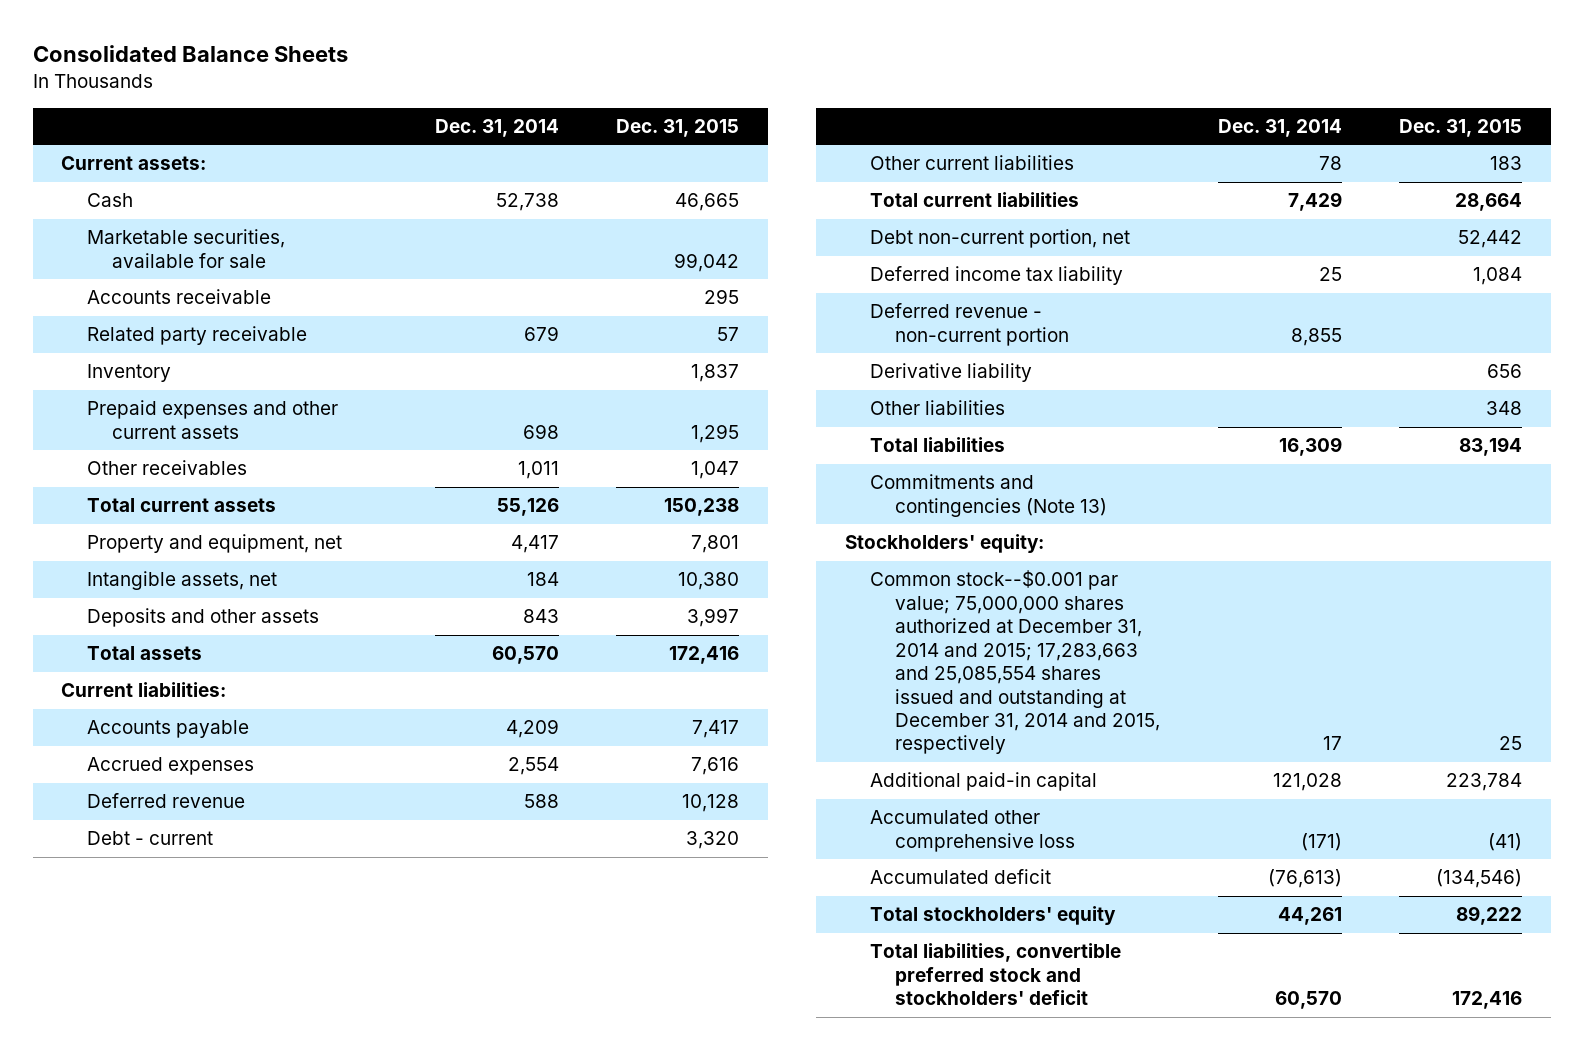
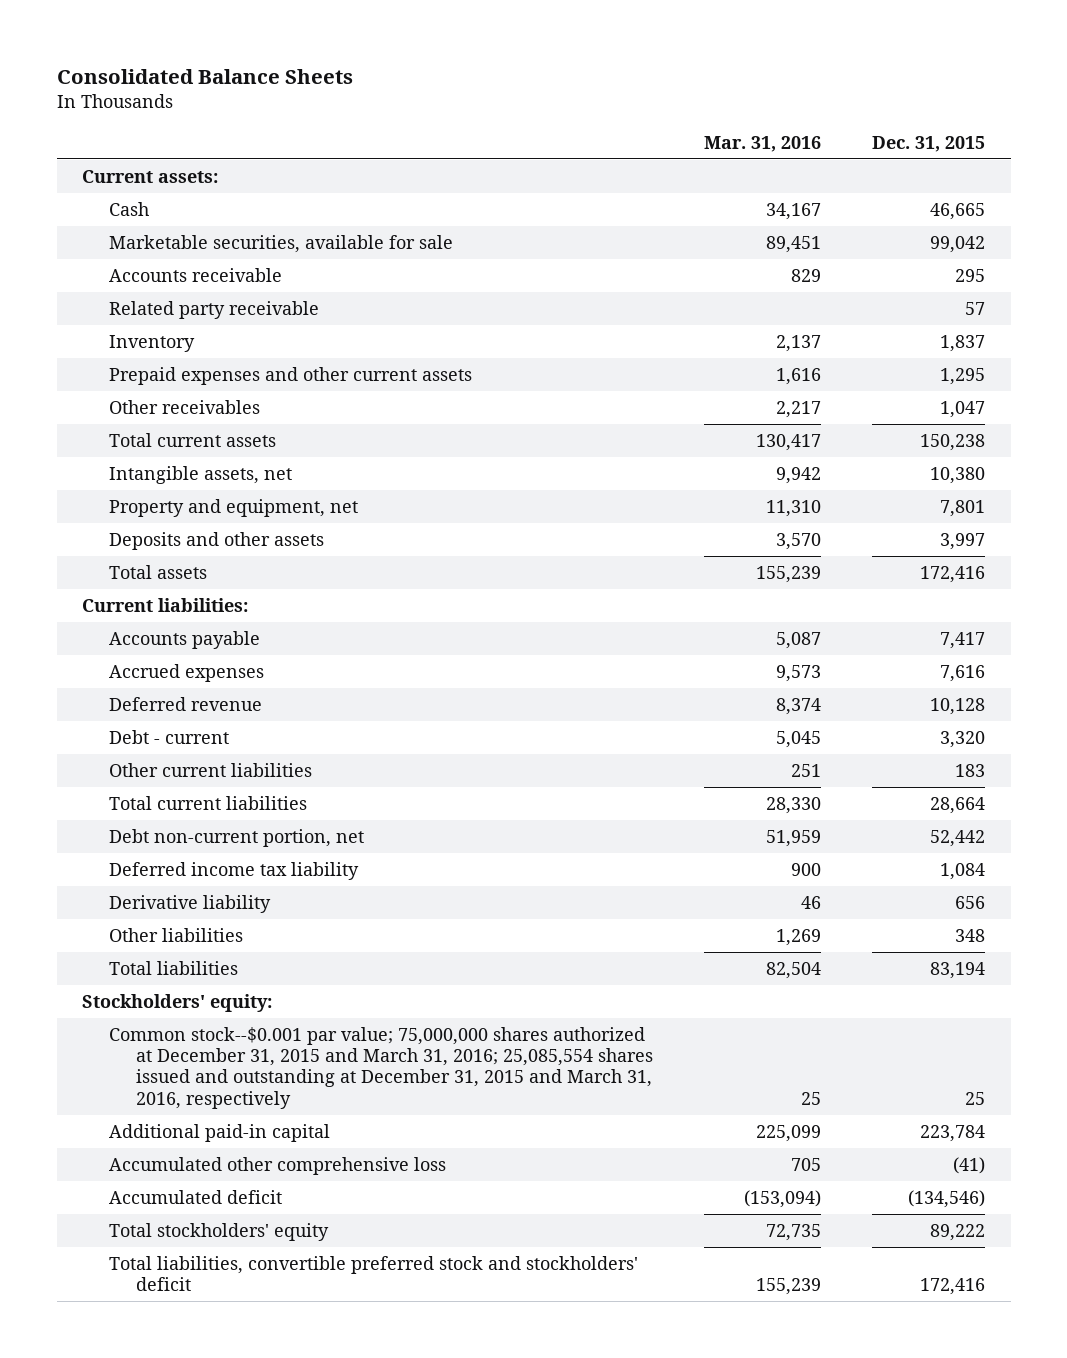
- | Dec. 31, 2014 | Dec. 31, 2015
+ | Mar. 31, 2016 | Dec. 31, 2015
moved down: Property and equipment, net | 11,310 | 7,801
- Deferred revenue - non-current portion | 8,855 |
- Commitments and contingencies (Note 13)
- Common stock--$0.001 par value; 75,000,000 shares authorized at December 31, 2014 and 2015; 17,283,663 and 25,085,554 shares issued and outstanding at December 31, 2014 and 2015, respectively | 17 | 25
+ Common stock--$0.001 par value; 75,000,000 shares authorized at December 31, 2015 and March 31, 2016; 25,085,554 shares issued and outstanding at December 31, 2015 and March 31, 2016, respectively | 25 | 25

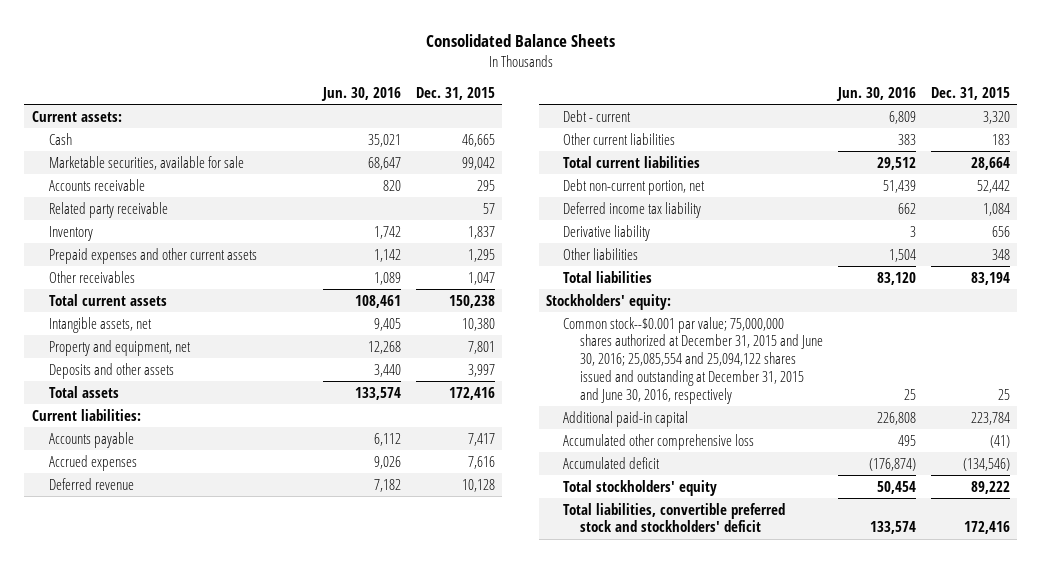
- | Mar. 31, 2016 | Dec. 31, 2015
+ | Jun. 30, 2016 | Dec. 31, 2015
- Common stock--$0.001 par value; 75,000,000 shares authorized at December 31, 2015 and March 31, 2016; 25,085,554 shares issued and outstanding at December 31, 2015 and March 31, 2016, respectively | 25 | 25
+ Common stock--$0.001 par value; 75,000,000 shares authorized at December 31, 2015 and June 30, 2016; 25,085,554 and 25,094,122 shares issued and outstanding at December 31, 2015 and June 30, 2016, respectively | 25 | 25

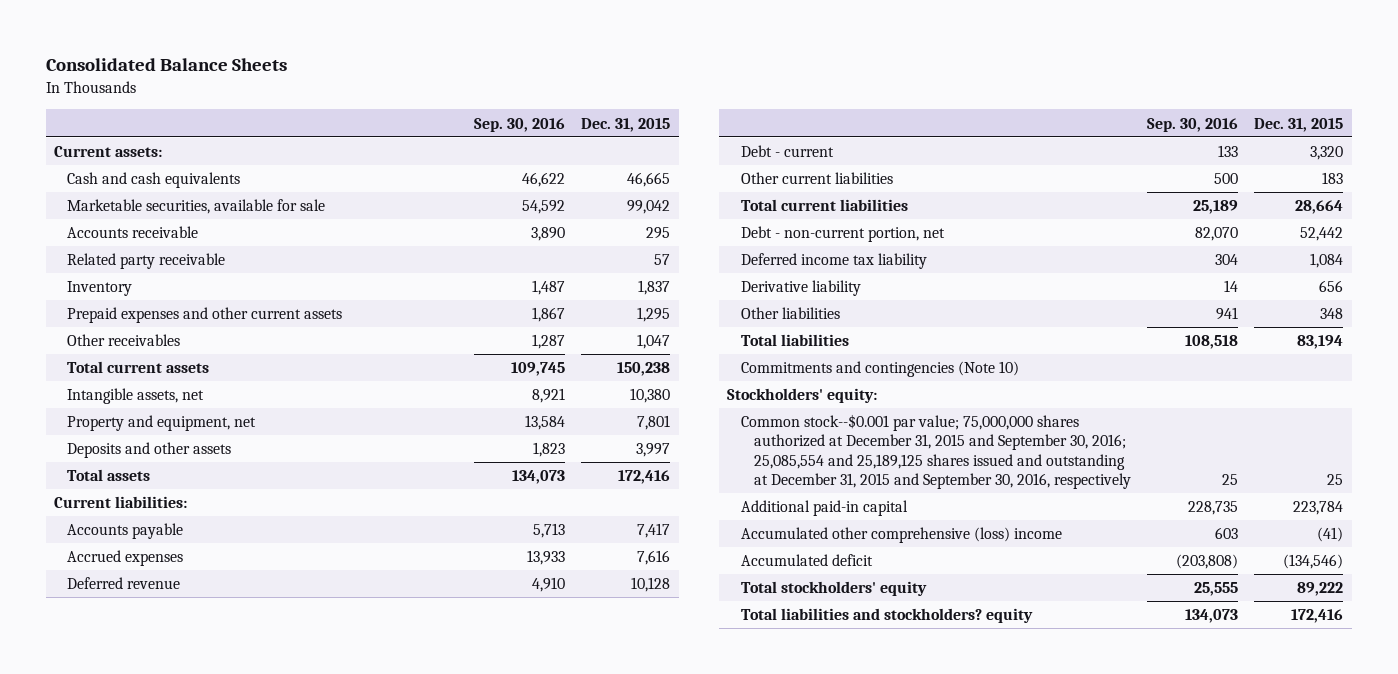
- | Jun. 30, 2016 | Dec. 31, 2015
+ | Sep. 30, 2016 | Dec. 31, 2015
- Cash | 35,021 | 46,665
+ Cash and cash equivalents | 46,622 | 46,665
- Debt non-current portion, net | 51,439 | 52,442
+ Debt - non-current portion, net | 82,070 | 52,442
+ Commitments and contingencies (Note 10)
- Common stock--$0.001 par value; 75,000,000 shares authorized at December 31, 2015 and June 30, 2016; 25,085,554 and 25,094,122 shares issued and outstanding at December 31, 2015 and June 30, 2016, respectively | 25 | 25
+ Common stock--$0.001 par value; 75,000,000 shares authorized at December 31, 2015 and September 30, 2016; 25,085,554 and 25,189,125 shares issued and outstanding at December 31, 2015 and September 30, 2016, respectively | 25 | 25
- Accumulated other comprehensive loss | 495 | (41)
+ Accumulated other comprehensive (loss) income | 603 | (41)
- Total liabilities, convertible preferred stock and stockholders' deficit | 133,574 | 172,416
+ Total liabilities and stockholders? equity | 134,073 | 172,416

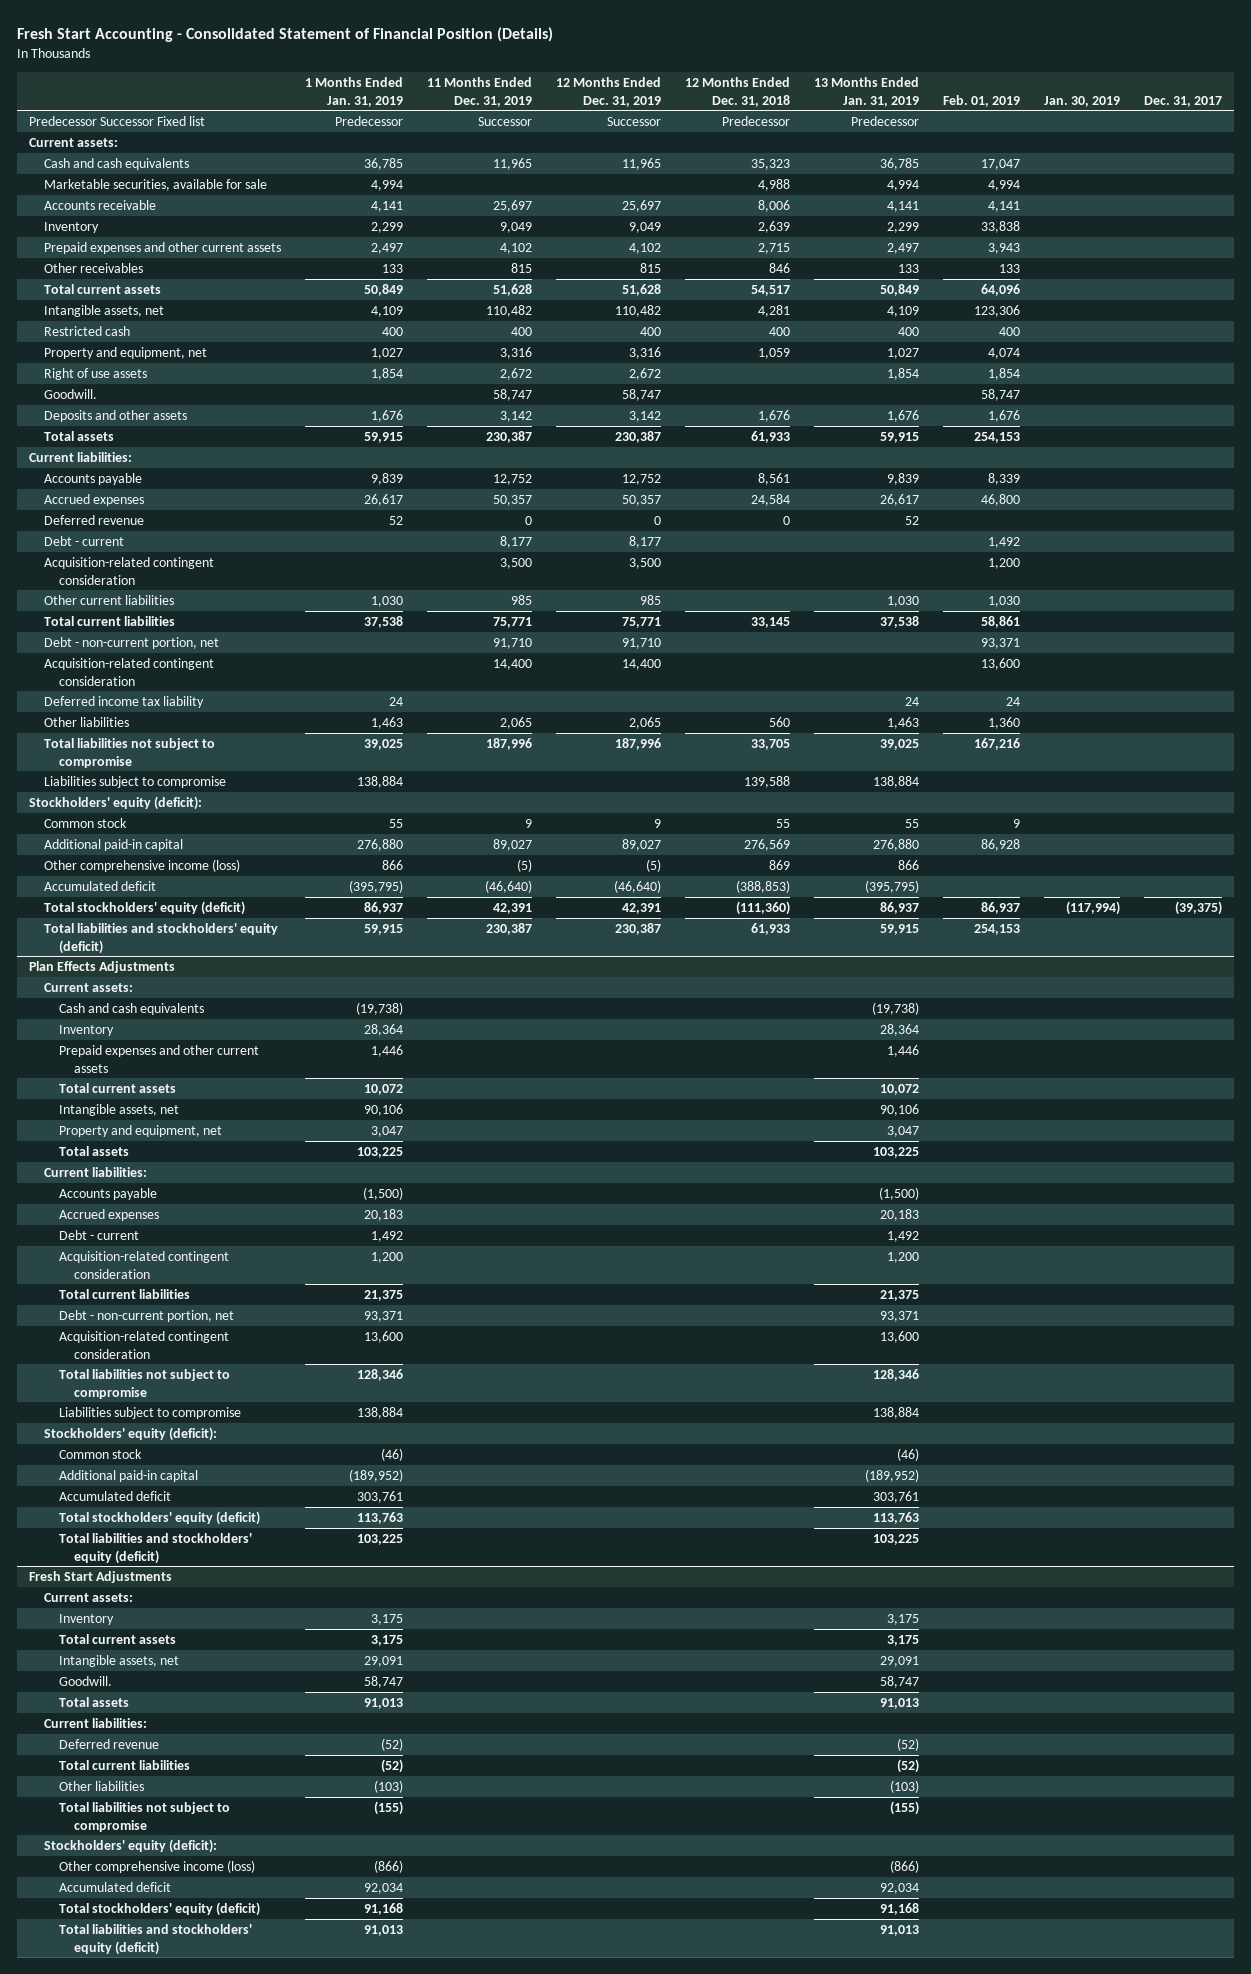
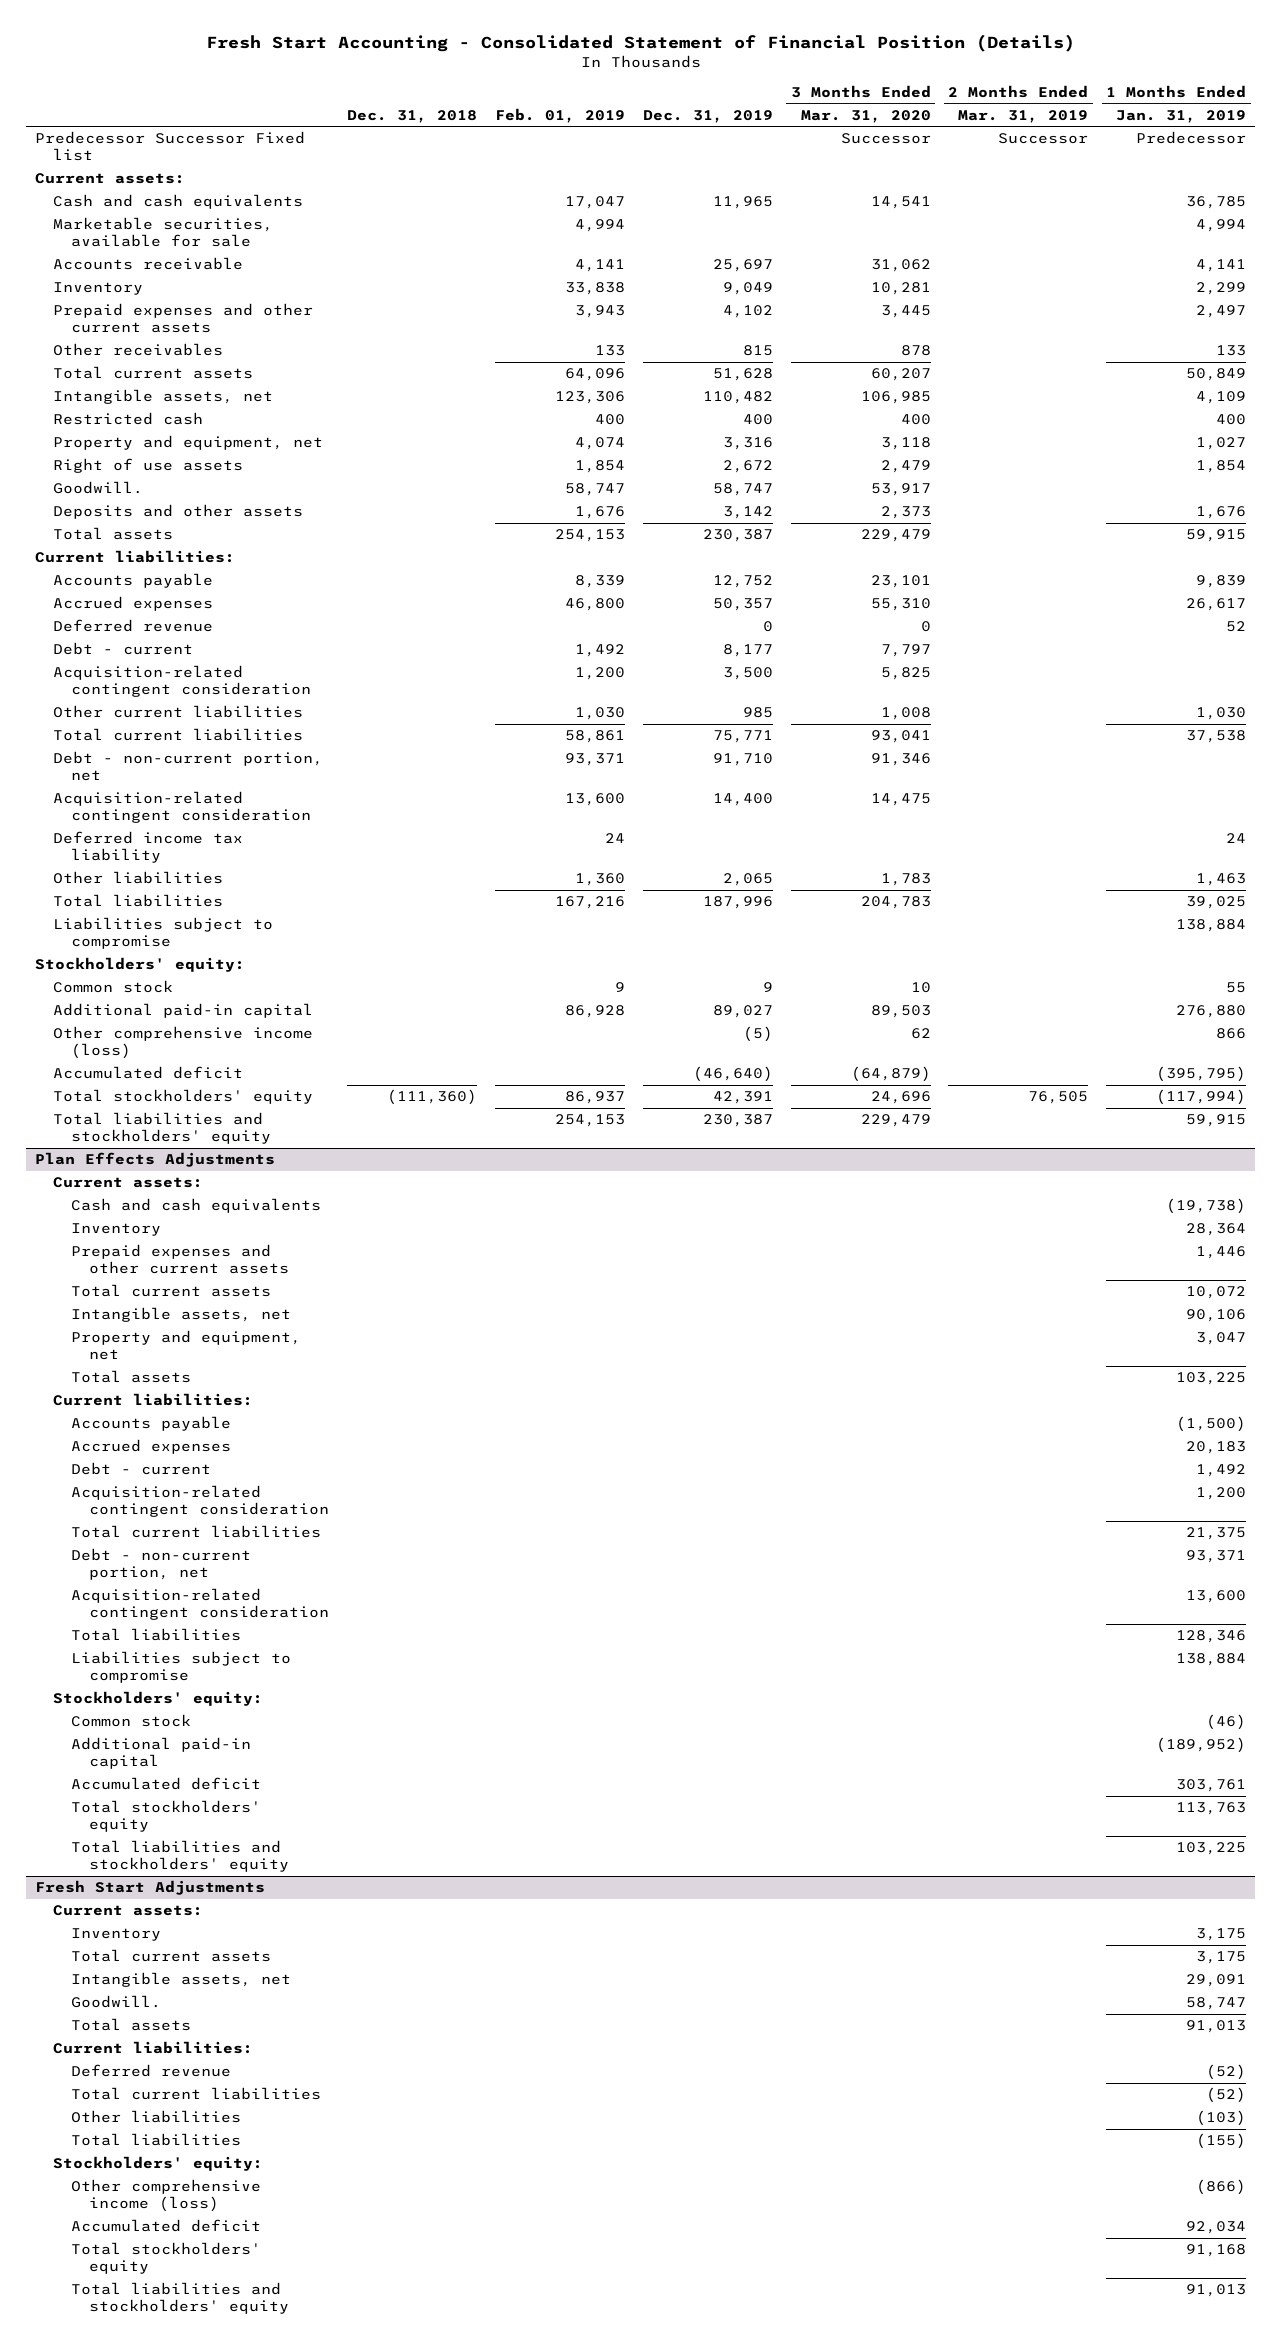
- | 1 Months Ended Jan. 31, 2019 | 11 Months Ended Dec. 31, 2019 | 12 Months Ended Dec. 31, 2019 | 12 Months Ended Dec. 31, 2018 | 13 Months Ended Jan. 31, 2019 | Feb. 01, 2019 | Jan. 30, 2019 | Dec. 31, 2017
+ | Dec. 31, 2018 | Feb. 01, 2019 | Dec. 31, 2019 | 3 Months Ended Mar. 31, 2020 | 2 Months Ended Mar. 31, 2019 | 1 Months Ended Jan. 31, 2019
- Total liabilities not subject to compromise | 39,025 | 187,996 | 187,996 | 33,705 | 39,025 | 167,216 | |
+ Total liabilities | | 167,216 | 187,996 | 204,783 | | 39,025
- Stockholders' equity (deficit):
+ Stockholders' equity:
- Total stockholders' equity (deficit) | 86,937 | 42,391 | 42,391 | (111,360) | 86,937 | 86,937 | (117,994) | (39,375)
- Total liabilities and stockholders' equity (deficit) | 59,915 | 230,387 | 230,387 | 61,933 | 59,915 | 254,153 | |
+ Total stockholders' equity | (111,360) | 86,937 | 42,391 | 24,696 | 76,505 | (117,994)
+ Total liabilities and stockholders' equity | | 254,153 | 230,387 | 229,479 | | 59,915
@ Plan Effects Adjustments
- Total liabilities not subject to compromise | 128,346 | | | | 128,346 | | |
+ Total liabilities | | | | | | 128,346
- Stockholders' equity (deficit):
+ Stockholders' equity:
- Total stockholders' equity (deficit) | 113,763 | | | | 113,763 | | |
- Total liabilities and stockholders' equity (deficit) | 103,225 | | | | 103,225 | | |
+ Total stockholders' equity | | | | | | 113,763
+ Total liabilities and stockholders' equity | | | | | | 103,225
@ Fresh Start Adjustments
- Total liabilities not subject to compromise | (155) | | | | (155) | | |
- Stockholders' equity (deficit):
+ Total liabilities | | | | | | (155)
+ Stockholders' equity:
- Total stockholders' equity (deficit) | 91,168 | | | | 91,168 | | |
- Total liabilities and stockholders' equity (deficit) | 91,013 | | | | 91,013 | | |
+ Total stockholders' equity | | | | | | 91,168
+ Total liabilities and stockholders' equity | | | | | | 91,013

